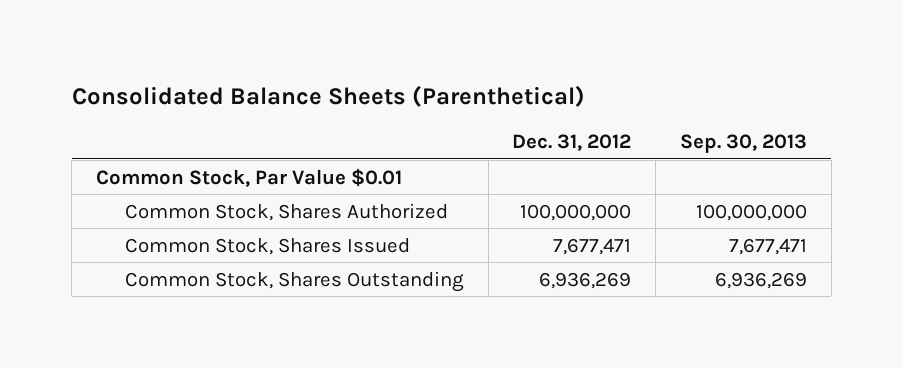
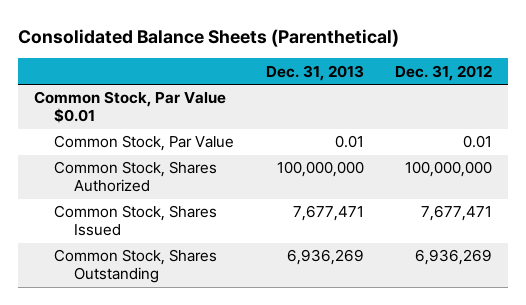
- | Dec. 31, 2012 | Sep. 30, 2013
+ | Dec. 31, 2013 | Dec. 31, 2012
+ Common Stock, Par Value | 0.01 | 0.01

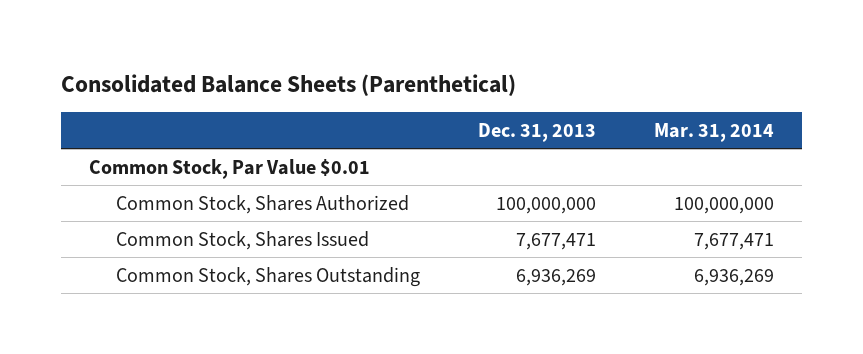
- | Dec. 31, 2013 | Dec. 31, 2012
+ | Dec. 31, 2013 | Mar. 31, 2014
- Common Stock, Par Value | 0.01 | 0.01

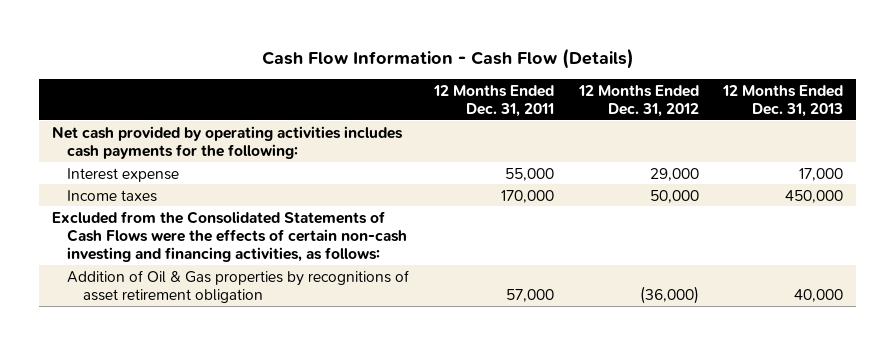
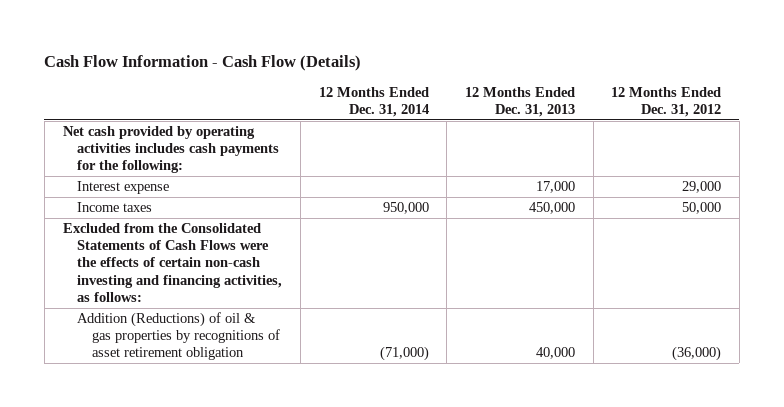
- | 12 Months Ended Dec. 31, 2011 | 12 Months Ended Dec. 31, 2012 | 12 Months Ended Dec. 31, 2013
+ | 12 Months Ended Dec. 31, 2014 | 12 Months Ended Dec. 31, 2013 | 12 Months Ended Dec. 31, 2012
- Addition of Oil & Gas properties by recognitions of asset retirement obligation | 57,000 | (36,000) | 40,000
+ Addition (Reductions) of oil & gas properties by recognitions of asset retirement obligation | (71,000) | 40,000 | (36,000)

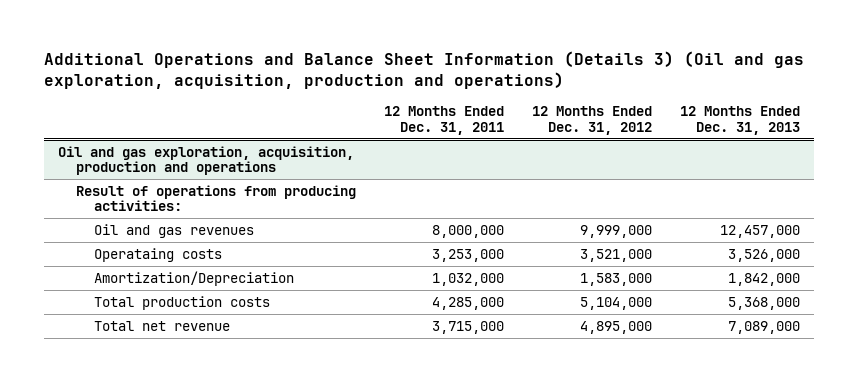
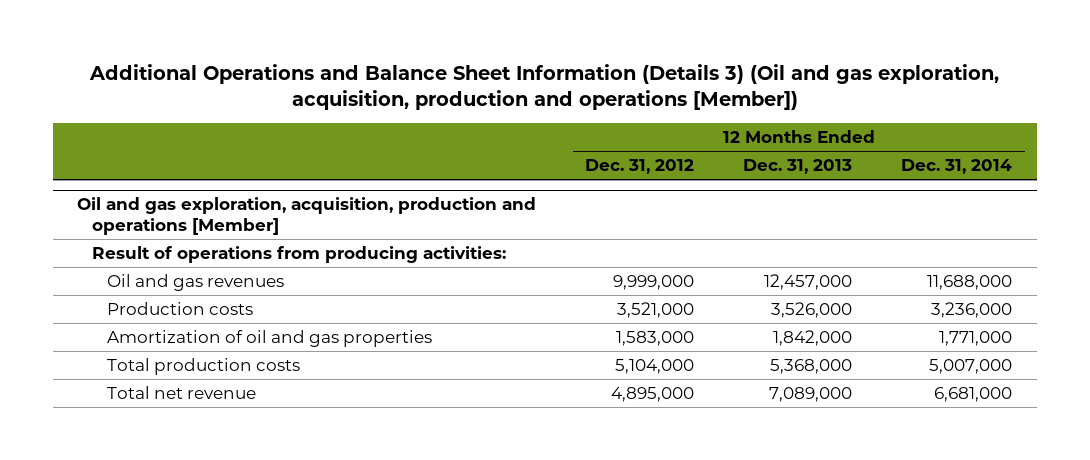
- Additional Operations and Balance Sheet Information (Details 3) (Oil and gas exploration, acquisition, production and operations)
+ Additional Operations and Balance Sheet Information (Details 3) (Oil and gas exploration, acquisition, production and operations [Member])
- | 12 Months Ended Dec. 31, 2011 | 12 Months Ended Dec. 31, 2012 | 12 Months Ended Dec. 31, 2013
+ | 12 Months Ended Dec. 31, 2012 | 12 Months Ended Dec. 31, 2013 | 12 Months Ended Dec. 31, 2014
- Oil and gas exploration, acquisition, production and operations
+ Oil and gas exploration, acquisition, production and operations [Member]
- Operataing costs | 3,253,000 | 3,521,000 | 3,526,000
- Amortization/Depreciation | 1,032,000 | 1,583,000 | 1,842,000
+ Production costs | 3,521,000 | 3,526,000 | 3,236,000
+ Amortization of oil and gas properties | 1,583,000 | 1,842,000 | 1,771,000

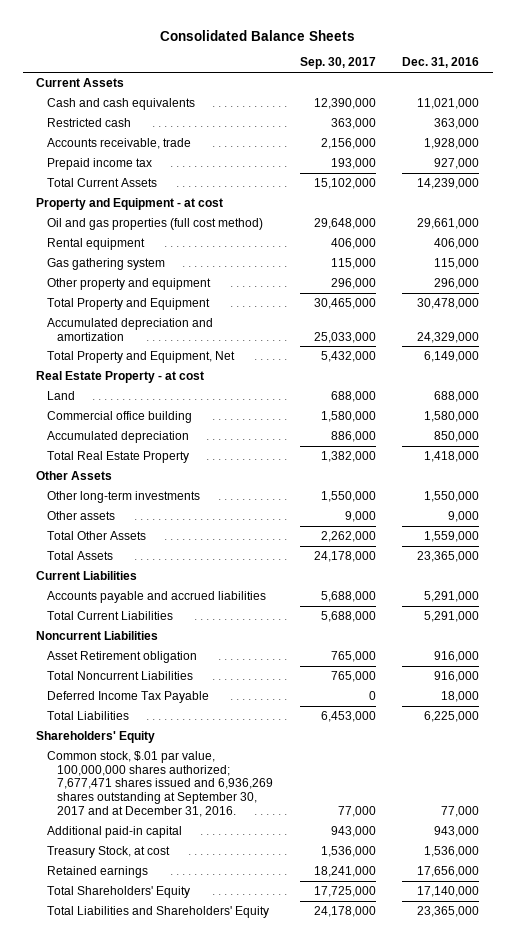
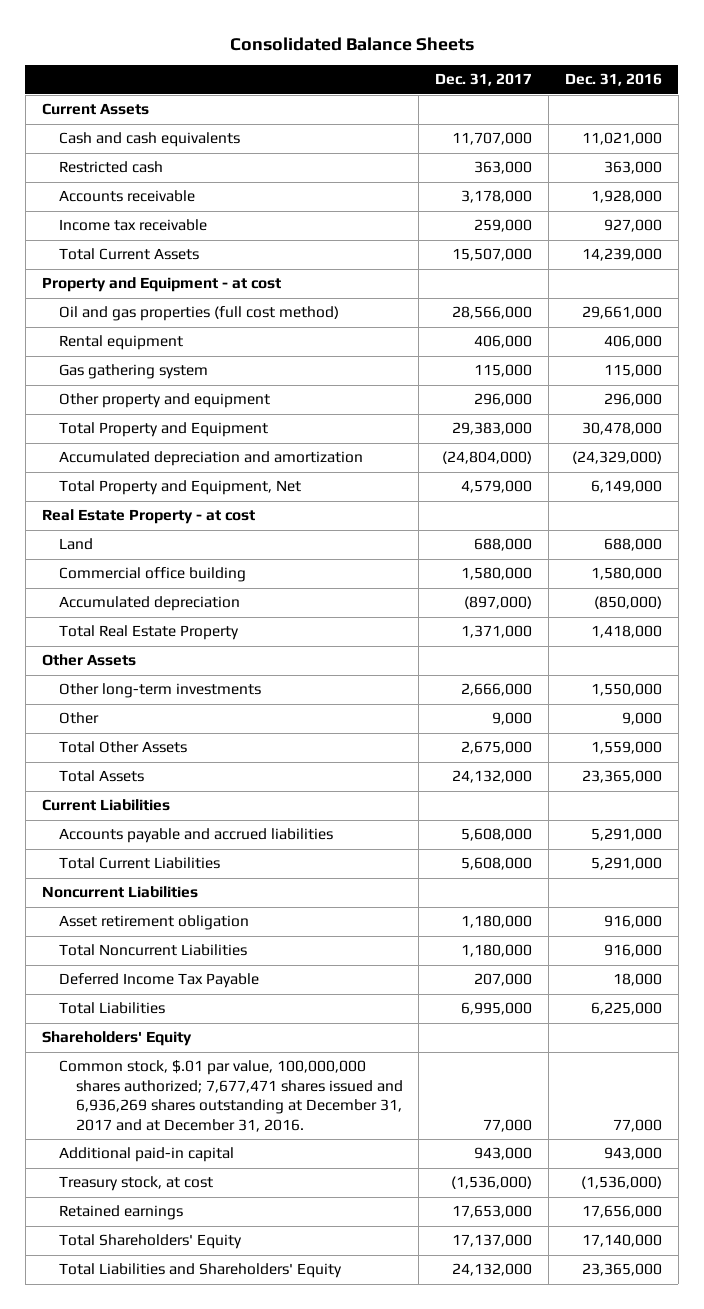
- | Sep. 30, 2017 | Dec. 31, 2016
+ | Dec. 31, 2017 | Dec. 31, 2016
- Accounts receivable, trade | 2,156,000 | 1,928,000
- Prepaid income tax | 193,000 | 927,000
+ Accounts receivable | 3,178,000 | 1,928,000
+ Income tax receivable | 259,000 | 927,000
- Accumulated depreciation and amortization | 25,033,000 | 24,329,000
+ Accumulated depreciation and amortization | (24,804,000) | (24,329,000)
- Accumulated depreciation | 886,000 | 850,000
+ Accumulated depreciation | (897,000) | (850,000)
- Other assets | 9,000 | 9,000
+ Other | 9,000 | 9,000
- Asset Retirement obligation | 765,000 | 916,000
+ Asset retirement obligation | 1,180,000 | 916,000
- Common stock, $.01 par value, 100,000,000 shares authorized; 7,677,471 shares issued and 6,936,269 shares outstanding at September 30, 2017 and at December 31, 2016. | 77,000 | 77,000
+ Common stock, $.01 par value, 100,000,000 shares authorized; 7,677,471 shares issued and 6,936,269 shares outstanding at December 31, 2017 and at December 31, 2016. | 77,000 | 77,000
- Treasury Stock, at cost | 1,536,000 | 1,536,000
+ Treasury stock, at cost | (1,536,000) | (1,536,000)

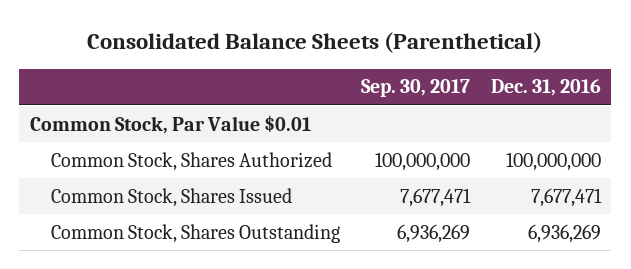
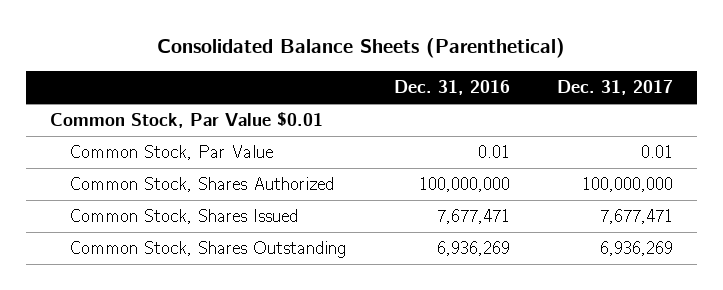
- | Sep. 30, 2017 | Dec. 31, 2016
+ | Dec. 31, 2016 | Dec. 31, 2017
+ Common Stock, Par Value | 0.01 | 0.01

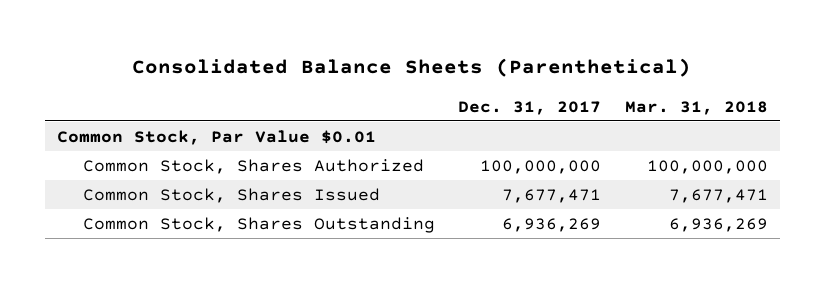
- | Dec. 31, 2016 | Dec. 31, 2017
+ | Dec. 31, 2017 | Mar. 31, 2018
- Common Stock, Par Value | 0.01 | 0.01

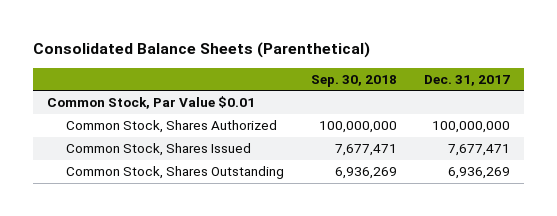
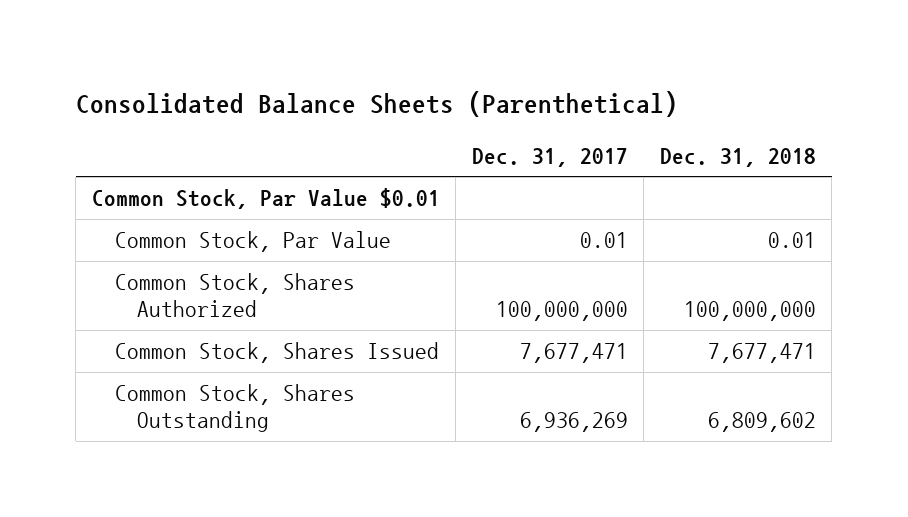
- | Sep. 30, 2018 | Dec. 31, 2017
+ | Dec. 31, 2017 | Dec. 31, 2018
+ Common Stock, Par Value | 0.01 | 0.01

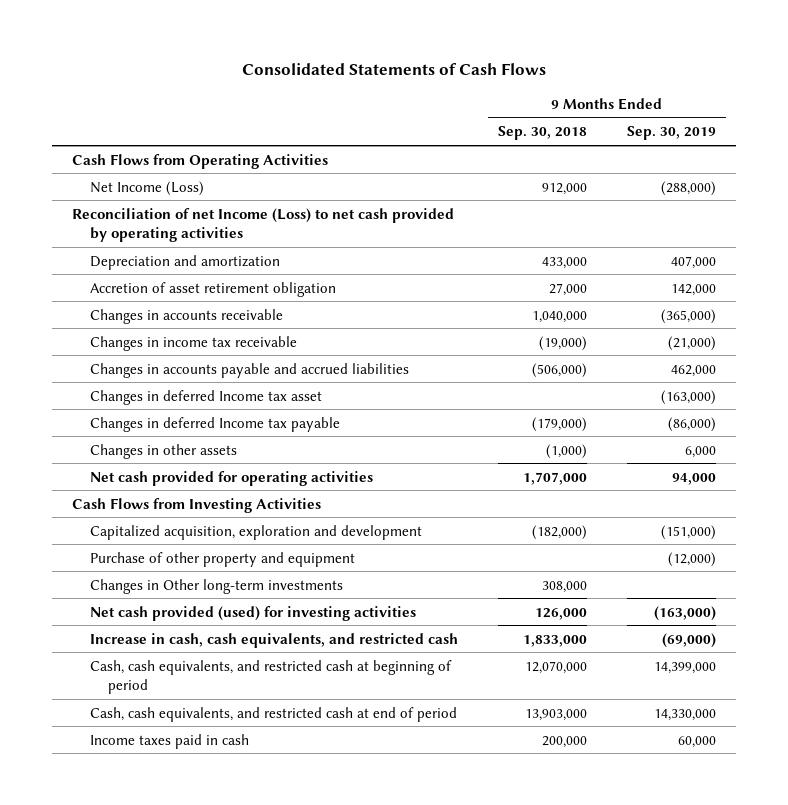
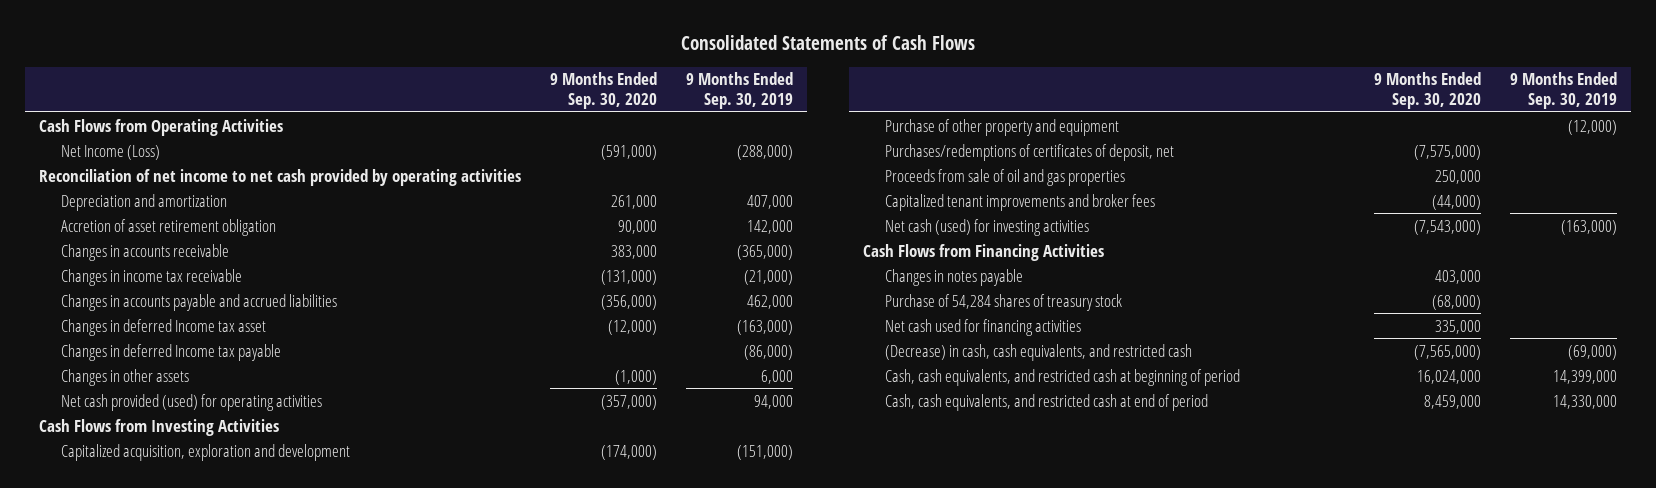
- | 9 Months Ended Sep. 30, 2018 | 9 Months Ended Sep. 30, 2019
+ | 9 Months Ended Sep. 30, 2020 | 9 Months Ended Sep. 30, 2019
- Reconciliation of net Income (Loss) to net cash provided by operating activities
+ Reconciliation of net income to net cash provided by operating activities
- Net cash provided for operating activities | 1,707,000 | 94,000
+ Net cash provided (used) for operating activities | (357,000) | 94,000
- Changes in Other long-term investments | 308,000 |
- Net cash provided (used) for investing activities | 126,000 | (163,000)
- Increase in cash, cash equivalents, and restricted cash | 1,833,000 | (69,000)
+ Purchases/redemptions of certificates of deposit, net | (7,575,000) |
+ Proceeds from sale of oil and gas properties | 250,000 |
+ Capitalized tenant improvements and broker fees | (44,000) |
+ Net cash (used) for investing activities | (7,543,000) | (163,000)
+ Cash Flows from Financing Activities
+ Changes in notes payable | 403,000 |
+ Purchase of 54,284 shares of treasury stock | (68,000) |
+ Net cash used for financing activities | 335,000 |
+ (Decrease) in cash, cash equivalents, and restricted cash | (7,565,000) | (69,000)
- Income taxes paid in cash | 200,000 | 60,000

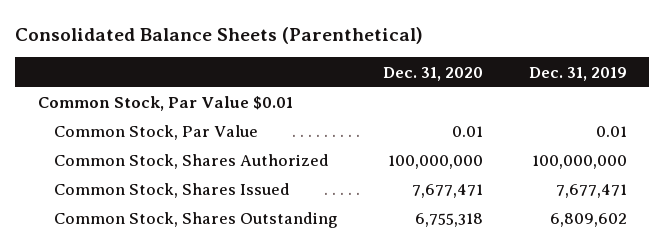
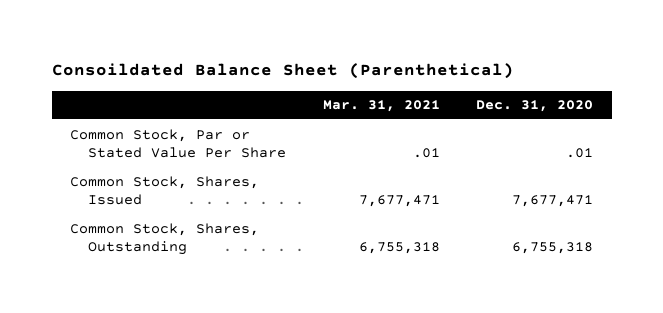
- Consolidated Balance Sheets (Parenthetical)
+ Consoildated Balance Sheet (Parenthetical)
- | Dec. 31, 2020 | Dec. 31, 2019
+ | Mar. 31, 2021 | Dec. 31, 2020
- Common Stock, Par Value $0.01
- Common Stock, Par Value | 0.01 | 0.01
- Common Stock, Shares Authorized | 100,000,000 | 100,000,000
- Common Stock, Shares Issued | 7,677,471 | 7,677,471
- Common Stock, Shares Outstanding | 6,755,318 | 6,809,602
+ Common Stock, Par or Stated Value Per Share | .01 | .01
+ Common Stock, Shares, Issued | 7,677,471 | 7,677,471
+ Common Stock, Shares, Outstanding | 6,755,318 | 6,755,318

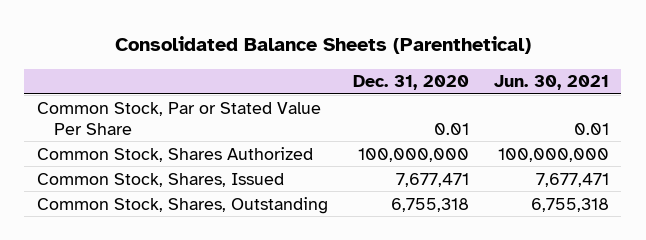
- Consoildated Balance Sheet (Parenthetical)
+ Consolidated Balance Sheets (Parenthetical)
- | Mar. 31, 2021 | Dec. 31, 2020
+ | Dec. 31, 2020 | Jun. 30, 2021
- Common Stock, Par or Stated Value Per Share | .01 | .01
+ Common Stock, Par or Stated Value Per Share | 0.01 | 0.01
+ Common Stock, Shares Authorized | 100,000,000 | 100,000,000

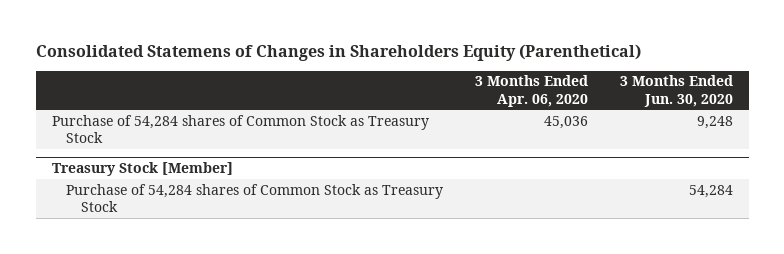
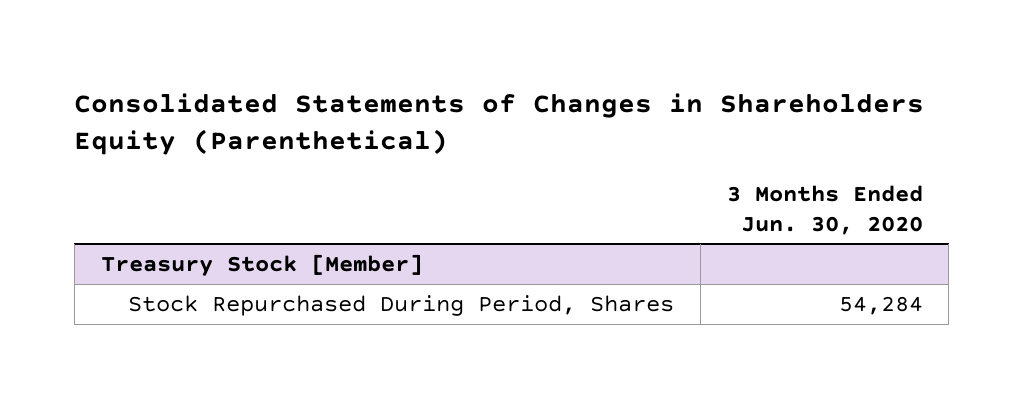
- Consolidated Statemens of Changes in Shareholders Equity (Parenthetical)
+ Consolidated Statements of Changes in Shareholders Equity (Parenthetical)
- | 3 Months Ended Apr. 06, 2020 | 3 Months Ended Jun. 30, 2020
+ | 3 Months Ended Jun. 30, 2020
- Purchase of 54,284 shares of Common Stock as Treasury Stock | 45,036 | 9,248
@ Treasury Stock [Member]
- Purchase of 54,284 shares of Common Stock as Treasury Stock | | 54,284
+ Stock Repurchased During Period, Shares | 54,284

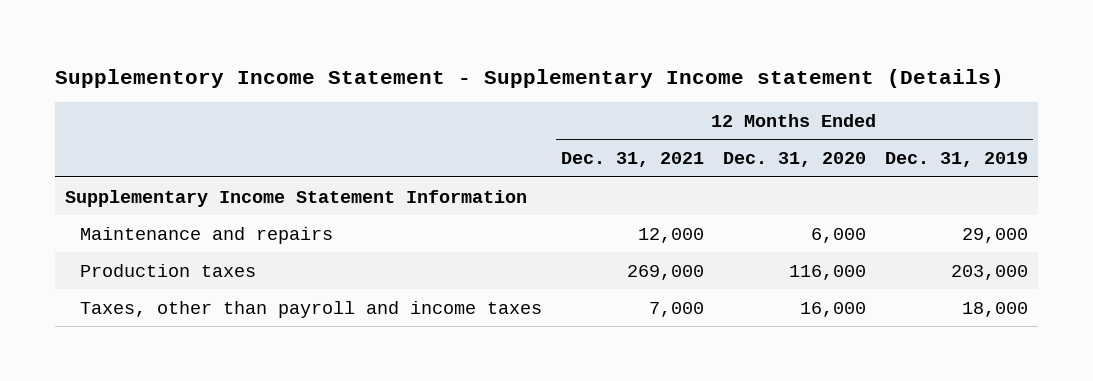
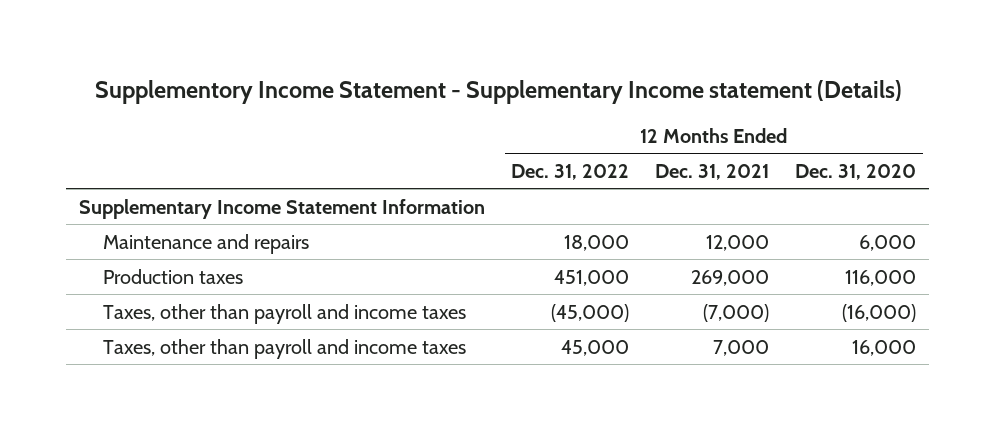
- | 12 Months Ended Dec. 31, 2021 | 12 Months Ended Dec. 31, 2020 | 12 Months Ended Dec. 31, 2019
+ | 12 Months Ended Dec. 31, 2022 | 12 Months Ended Dec. 31, 2021 | 12 Months Ended Dec. 31, 2020
+ Taxes, other than payroll and income taxes | (45,000) | (7,000) | (16,000)

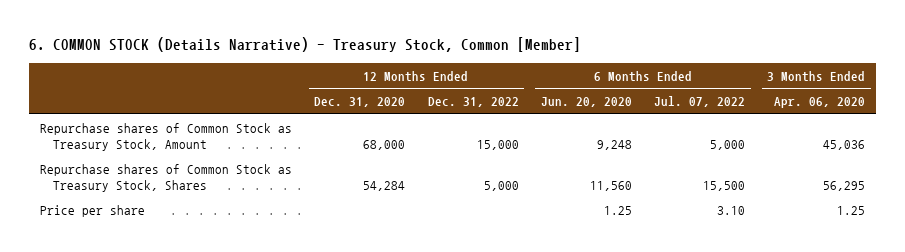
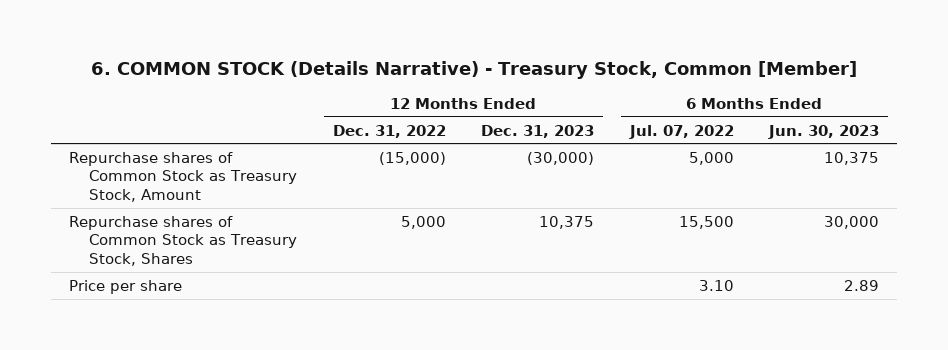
- | 12 Months Ended Dec. 31, 2020 | 12 Months Ended Dec. 31, 2022 | 6 Months Ended Jun. 20, 2020 | 6 Months Ended Jul. 07, 2022 | 3 Months Ended Apr. 06, 2020
+ | 12 Months Ended Dec. 31, 2022 | 12 Months Ended Dec. 31, 2023 | 6 Months Ended Jul. 07, 2022 | 6 Months Ended Jun. 30, 2023
- Repurchase shares of Common Stock as Treasury Stock, Amount | 68,000 | 15,000 | 9,248 | 5,000 | 45,036
+ Repurchase shares of Common Stock as Treasury Stock, Amount | (15,000) | (30,000) | 5,000 | 10,375

